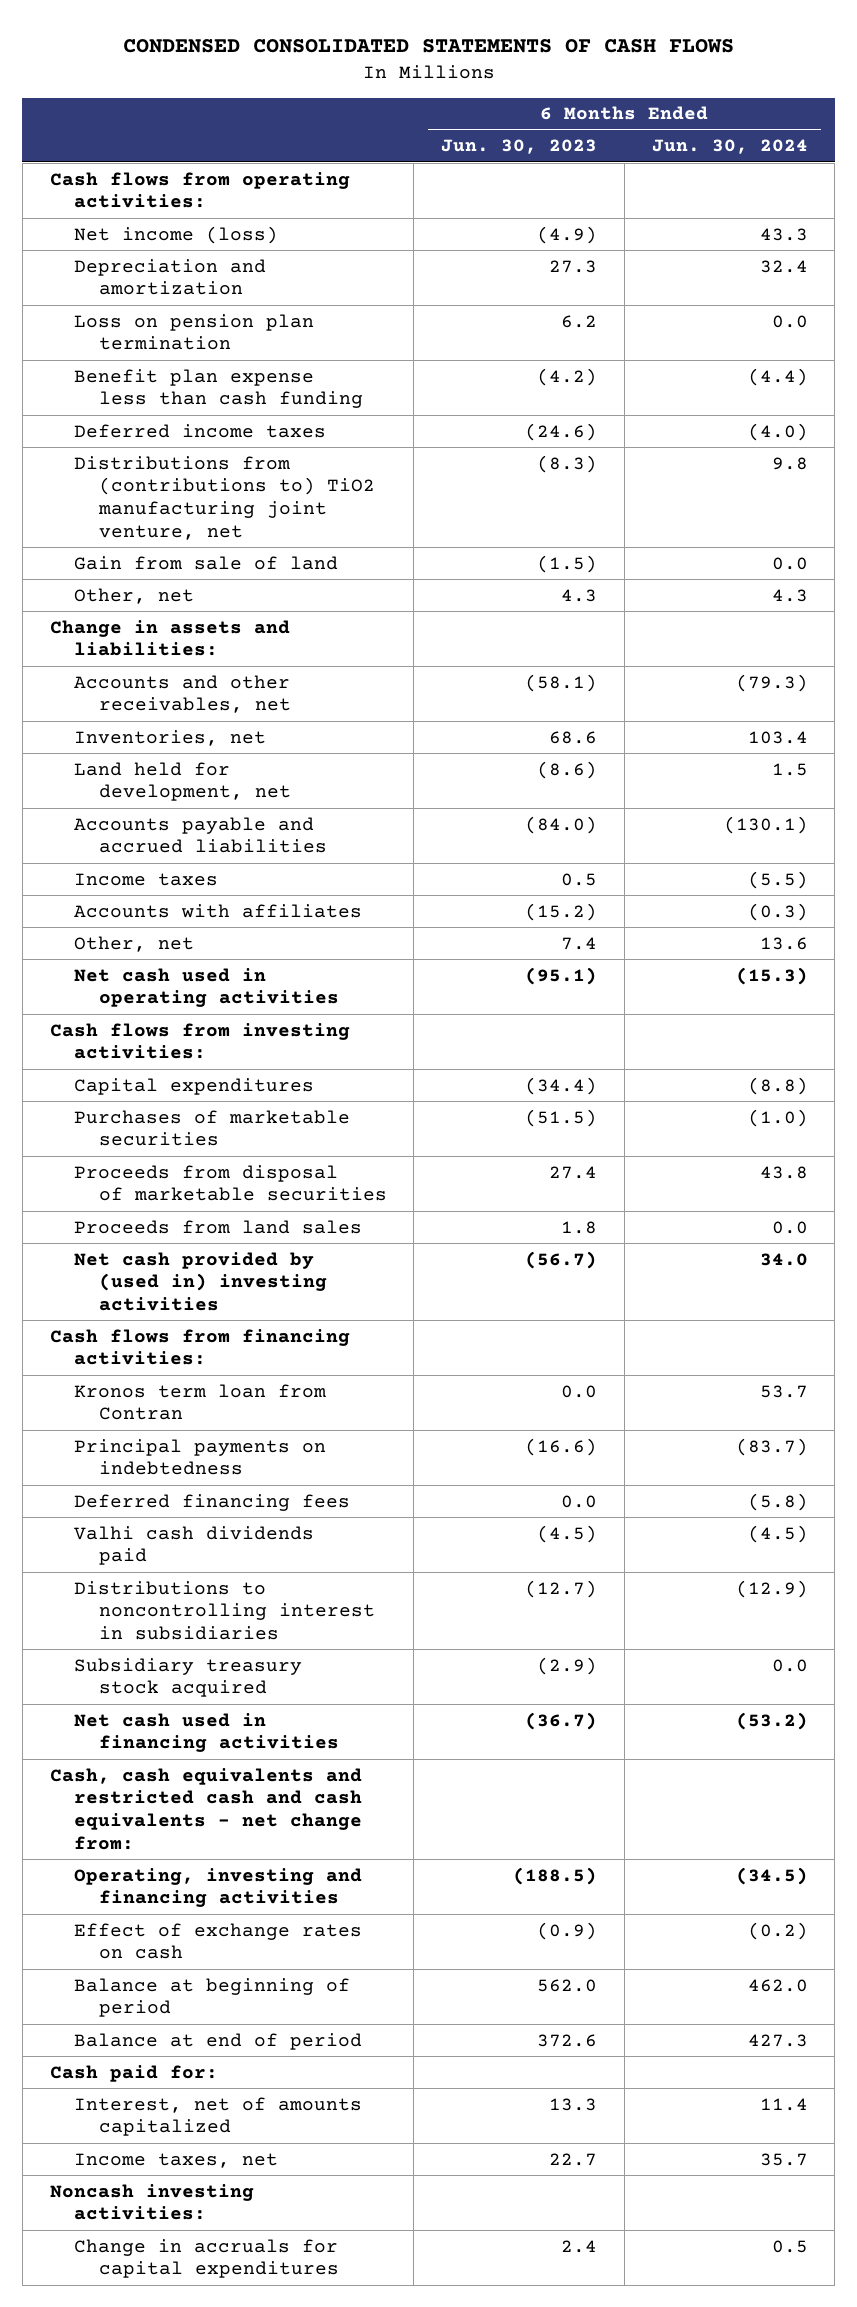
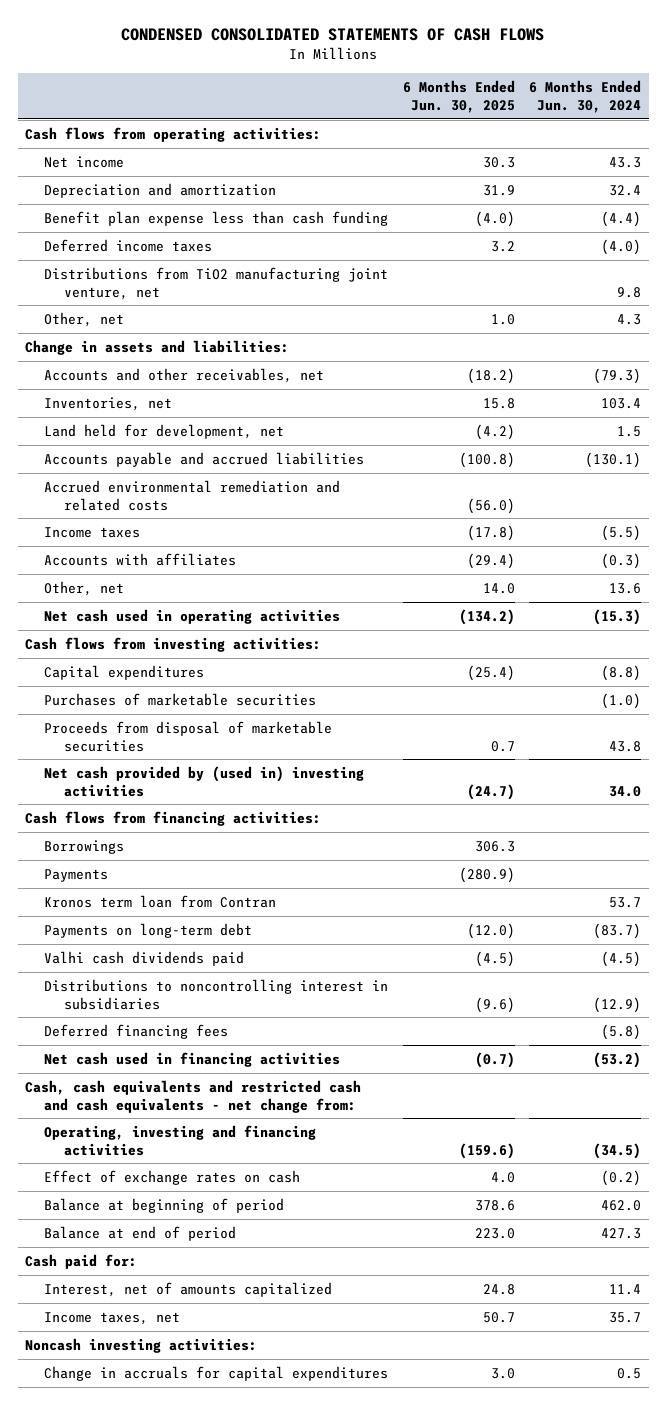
- | 6 Months Ended Jun. 30, 2023 | 6 Months Ended Jun. 30, 2024
+ | 6 Months Ended Jun. 30, 2025 | 6 Months Ended Jun. 30, 2024
- Net income (loss) | (4.9) | 43.3
+ Net income | 30.3 | 43.3
- Loss on pension plan termination | 6.2 | 0.0
- Distributions from (contributions to) TiO2 manufacturing joint venture, net | (8.3) | 9.8
- Gain from sale of land | (1.5) | 0.0
+ Distributions from TiO2 manufacturing joint venture, net | | 9.8
+ Accrued environmental remediation and related costs | (56.0) |
- Proceeds from land sales | 1.8 | 0.0
+ Borrowings | 306.3 |
+ Payments | (280.9) |
- Principal payments on indebtedness | (16.6) | (83.7)
+ Payments on long-term debt | (12.0) | (83.7)
- Subsidiary treasury stock acquired | (2.9) | 0.0
moved down: Deferred financing fees | | (5.8)

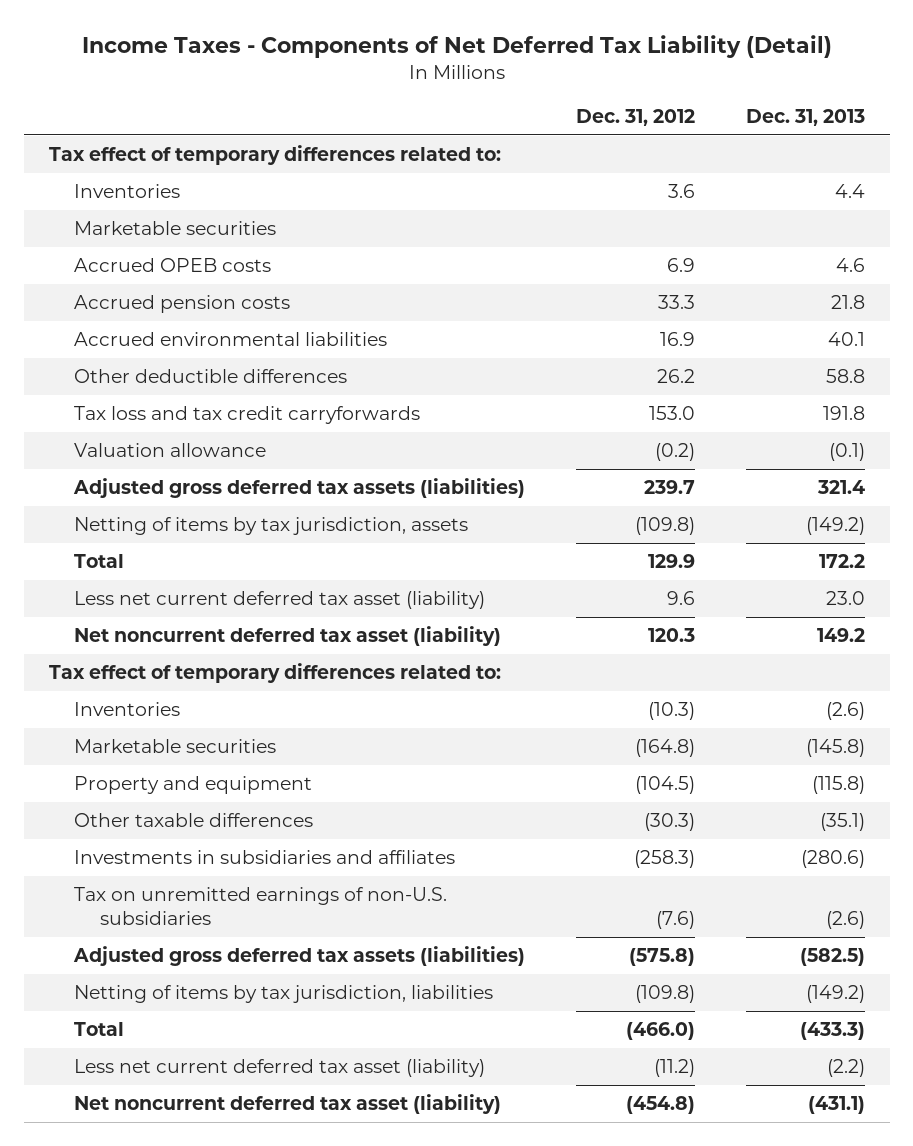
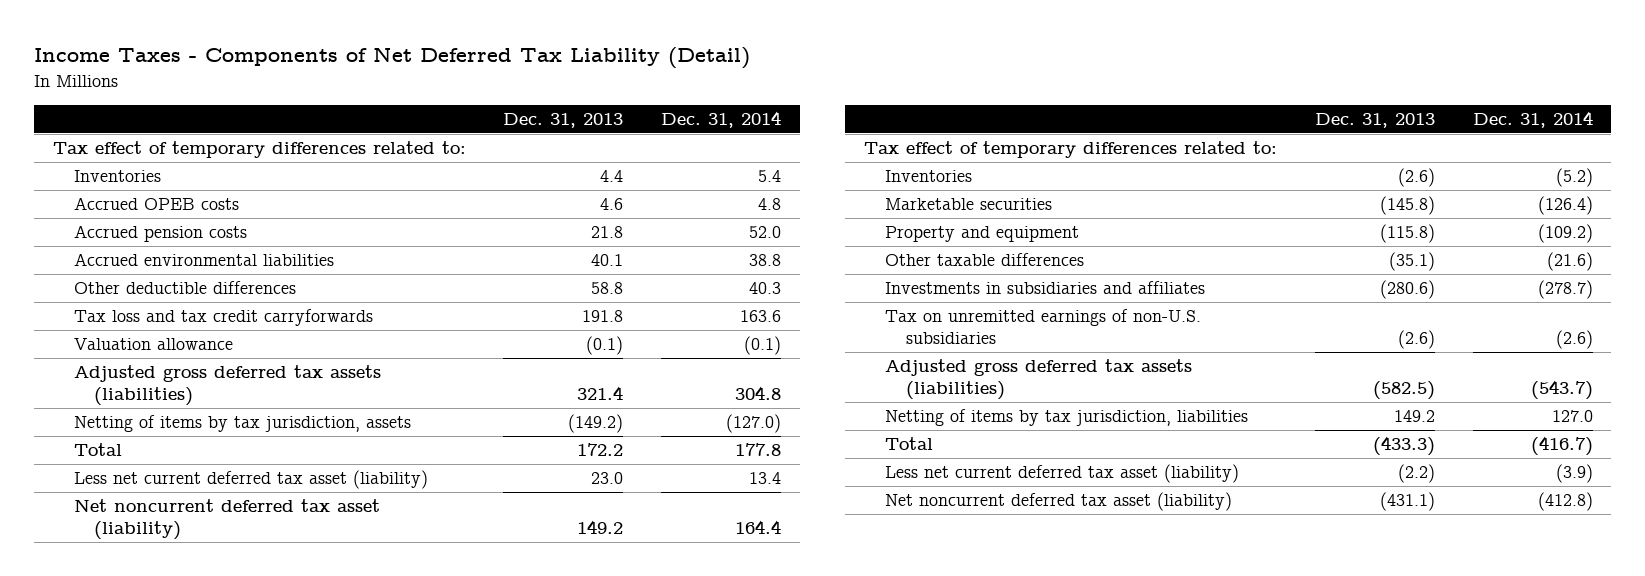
- | Dec. 31, 2012 | Dec. 31, 2013
+ | Dec. 31, 2013 | Dec. 31, 2014
- Marketable securities
- Netting of items by tax jurisdiction, liabilities | (109.8) | (149.2)
+ Netting of items by tax jurisdiction, liabilities | 149.2 | 127.0

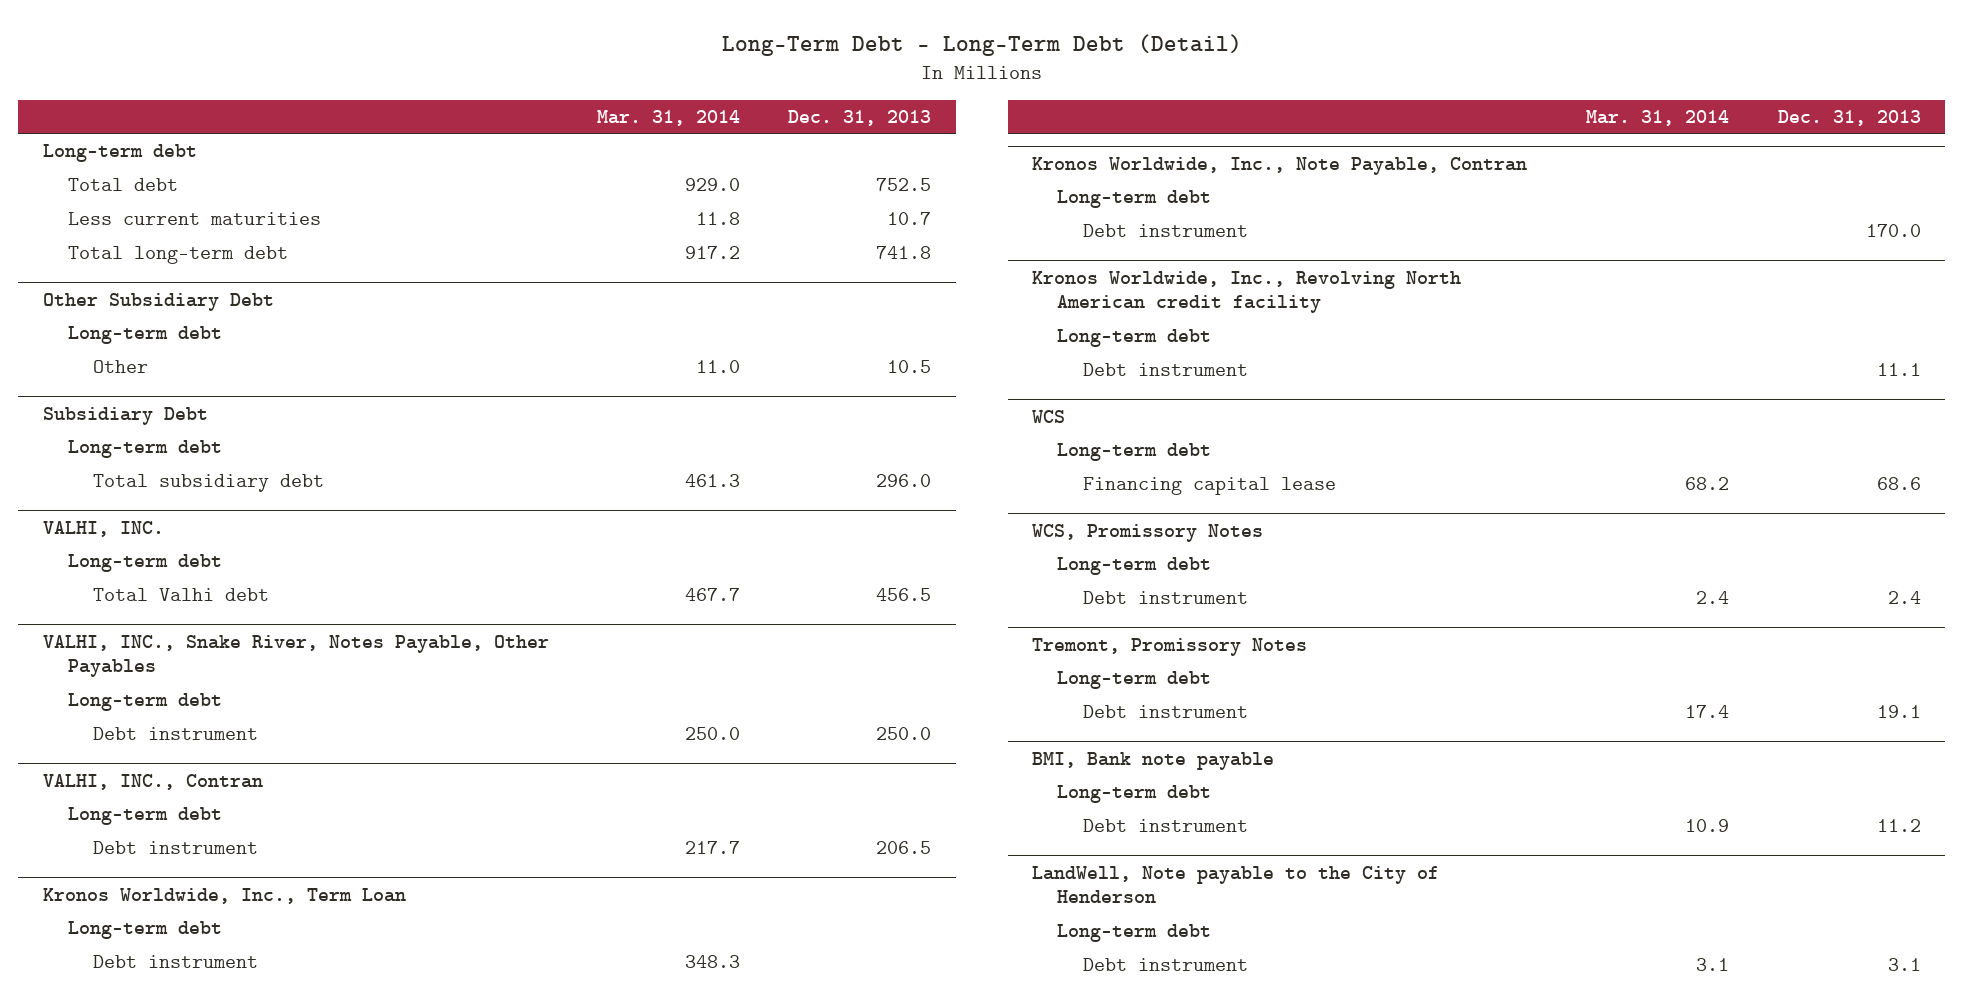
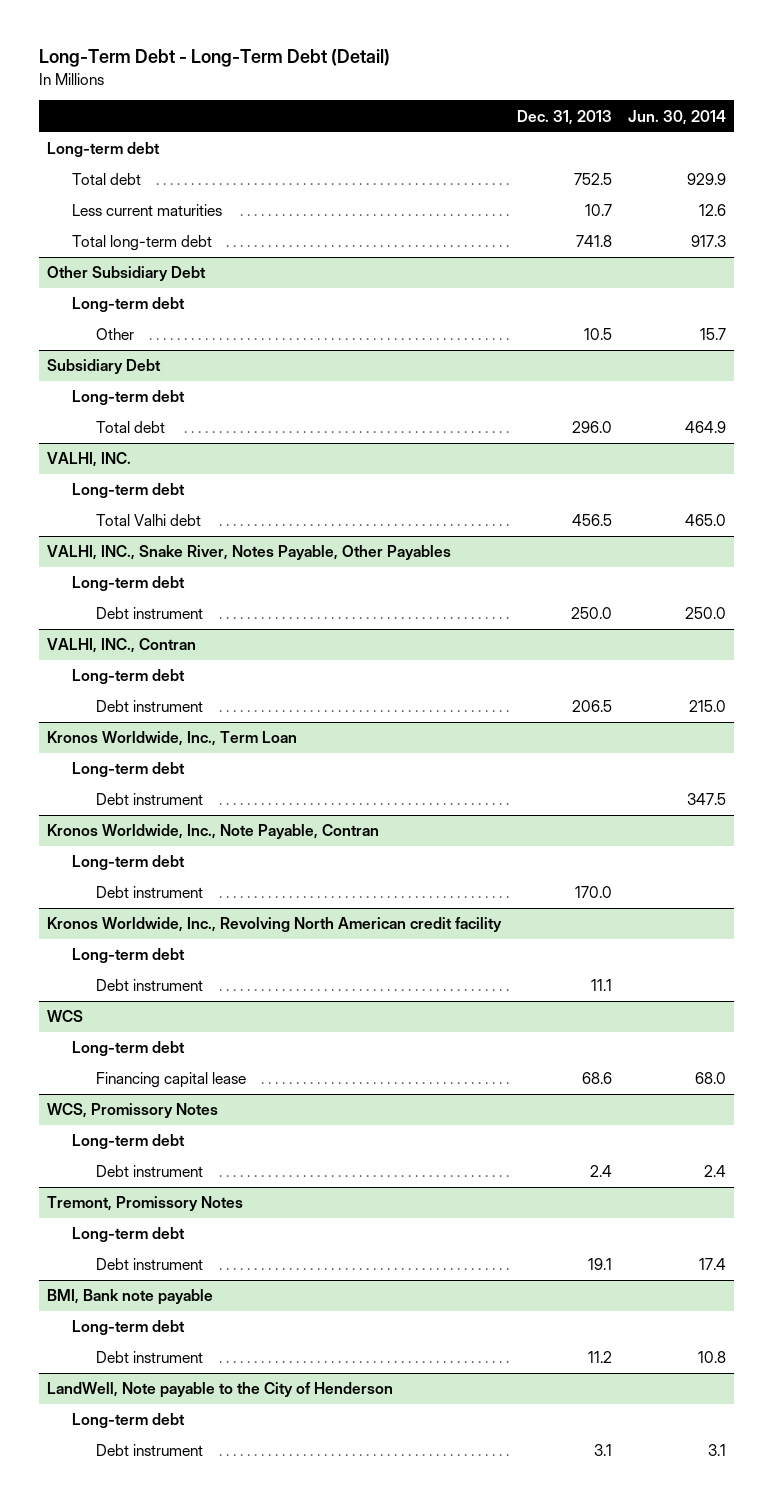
- | Mar. 31, 2014 | Dec. 31, 2013
+ | Dec. 31, 2013 | Jun. 30, 2014
@ Subsidiary Debt
- Total subsidiary debt | 461.3 | 296.0
+ Total debt | 296.0 | 464.9

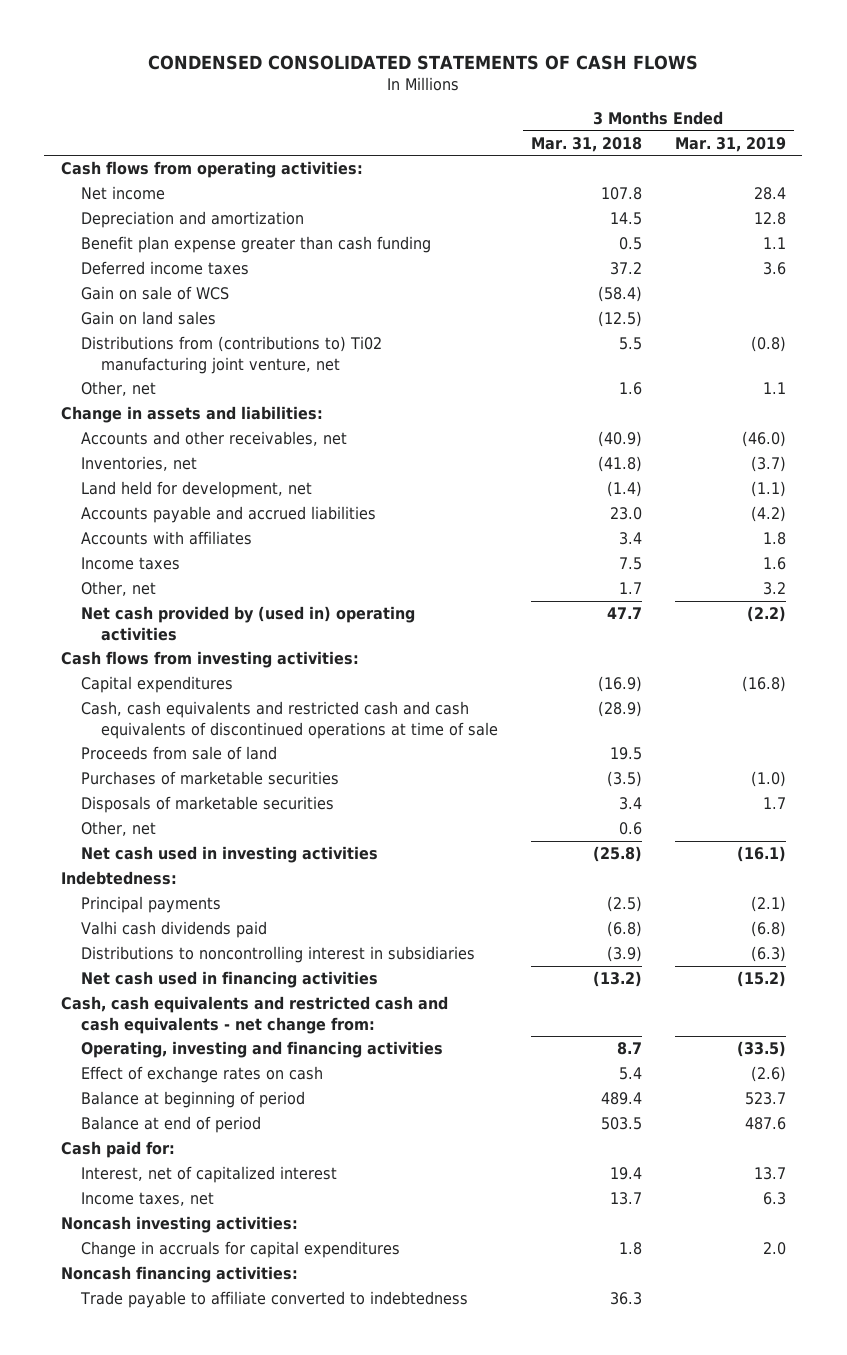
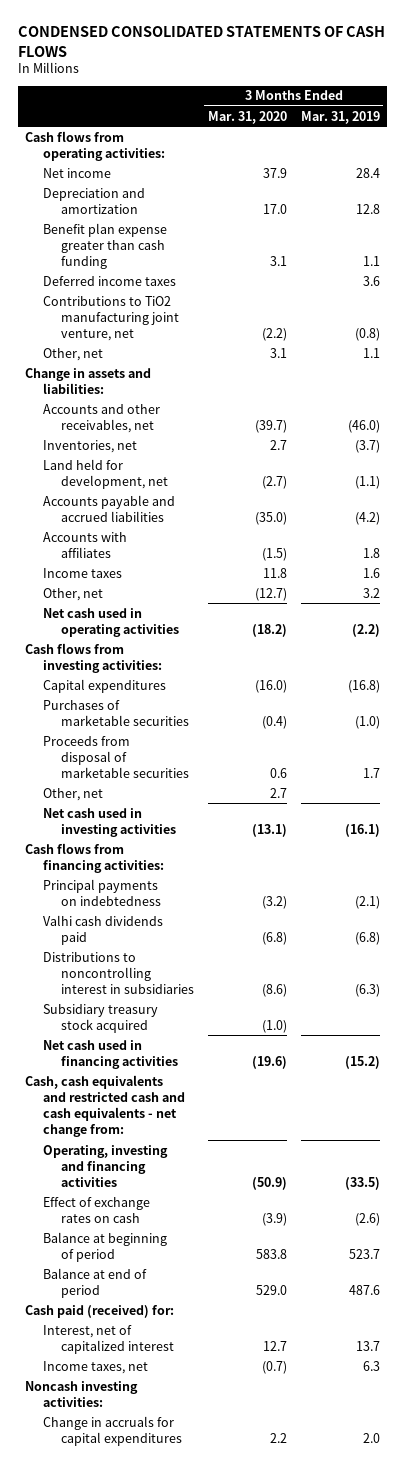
- | 3 Months Ended Mar. 31, 2018 | 3 Months Ended Mar. 31, 2019
+ | 3 Months Ended Mar. 31, 2020 | 3 Months Ended Mar. 31, 2019
- Gain on sale of WCS | (58.4) |
- Gain on land sales | (12.5) |
- Distributions from (contributions to) Ti02 manufacturing joint venture, net | 5.5 | (0.8)
+ Contributions to TiO2 manufacturing joint venture, net | (2.2) | (0.8)
- Net cash provided by (used in) operating activities | 47.7 | (2.2)
+ Net cash used in operating activities | (18.2) | (2.2)
- Cash, cash equivalents and restricted cash and cash equivalents of discontinued operations at time of sale | (28.9) |
- Proceeds from sale of land | 19.5 |
- Disposals of marketable securities | 3.4 | 1.7
+ Proceeds from disposal of marketable securities | 0.6 | 1.7
- Indebtedness:
- Principal payments | (2.5) | (2.1)
+ Cash flows from financing activities:
+ Principal payments on indebtedness | (3.2) | (2.1)
+ Subsidiary treasury stock acquired | (1.0) |
- Cash paid for:
+ Cash paid (received) for:
- Noncash financing activities:
- Trade payable to affiliate converted to indebtedness | 36.3 |

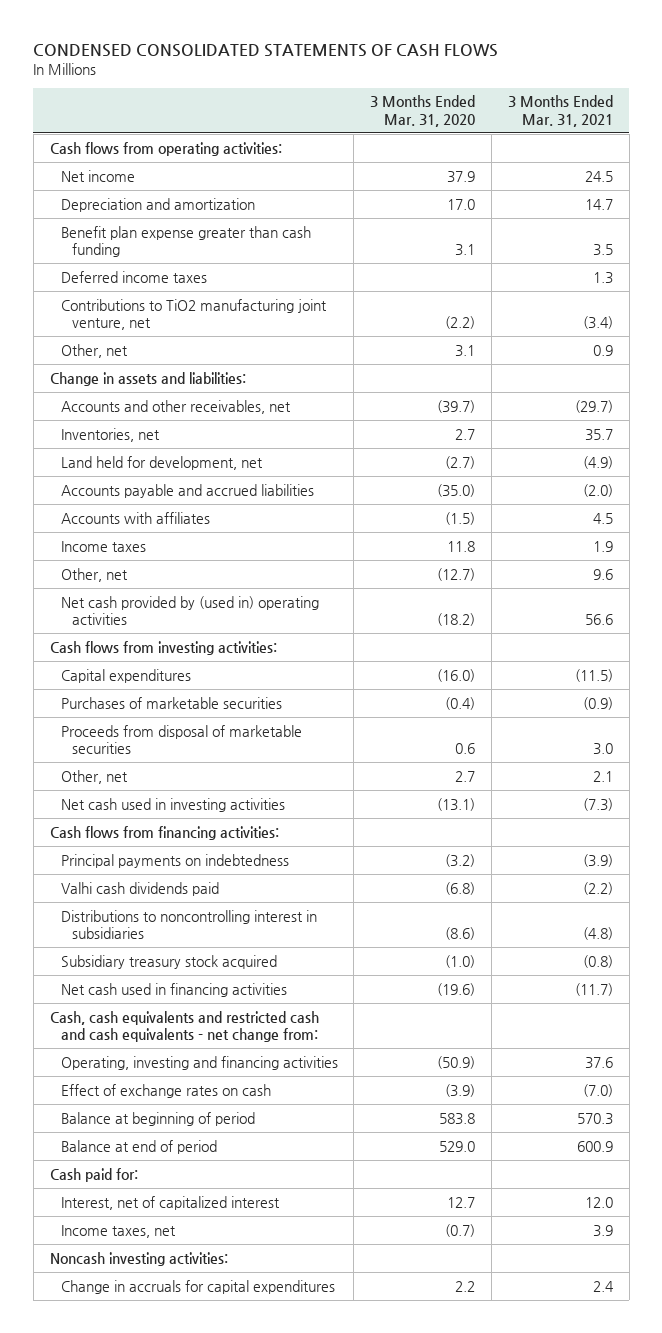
- | 3 Months Ended Mar. 31, 2020 | 3 Months Ended Mar. 31, 2019
+ | 3 Months Ended Mar. 31, 2020 | 3 Months Ended Mar. 31, 2021
- Net cash used in operating activities | (18.2) | (2.2)
+ Net cash provided by (used in) operating activities | (18.2) | 56.6
- Cash paid (received) for:
+ Cash paid for:

